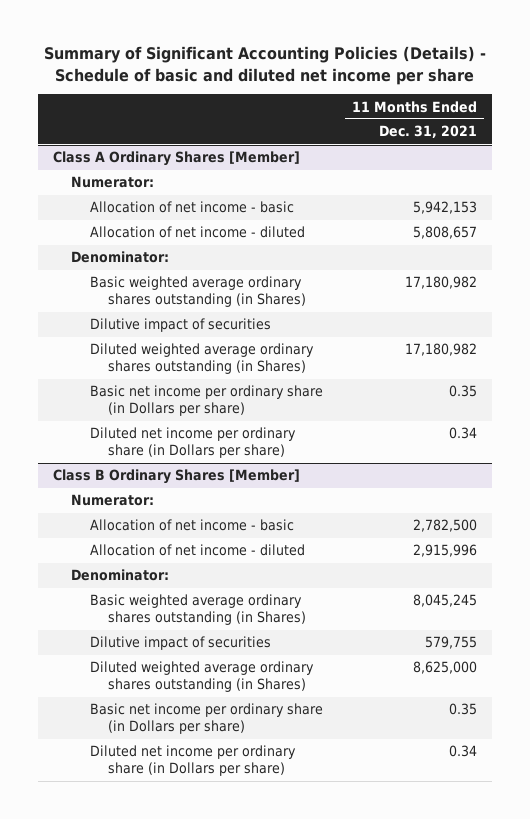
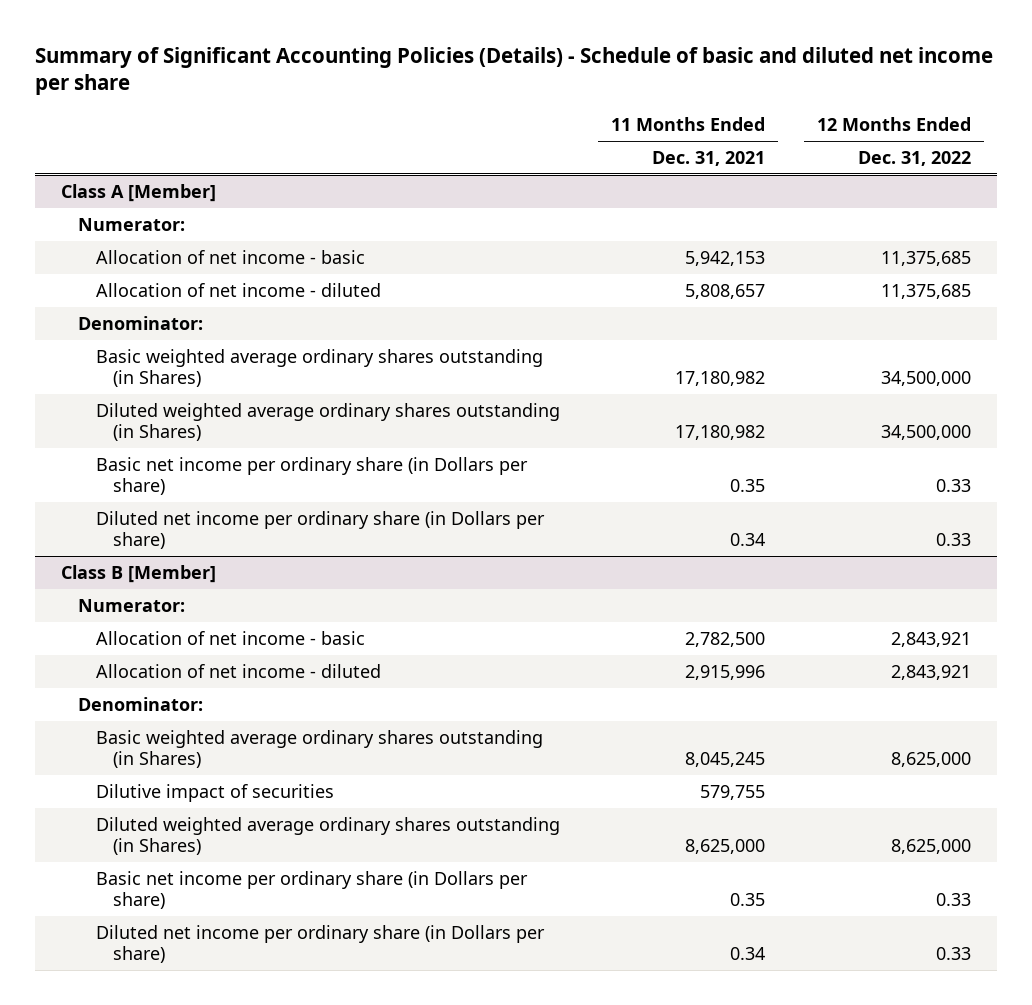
- | 11 Months Ended Dec. 31, 2021
+ | 11 Months Ended Dec. 31, 2021 | 12 Months Ended Dec. 31, 2022
- Class A Ordinary Shares [Member]
+ Class A [Member]
- Dilutive impact of securities
- Class B Ordinary Shares [Member]
+ Class B [Member]

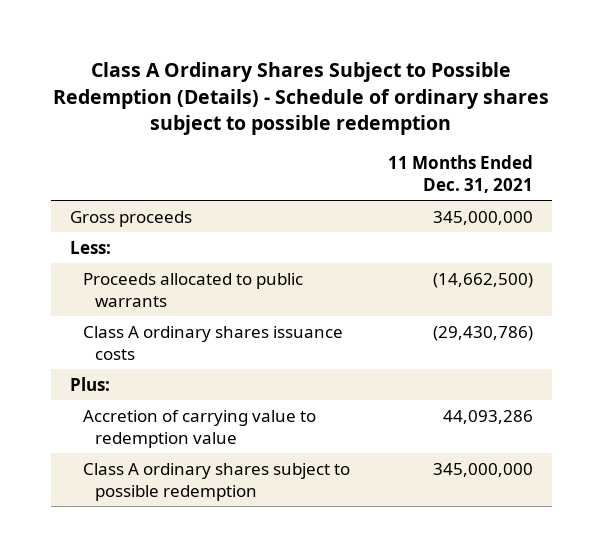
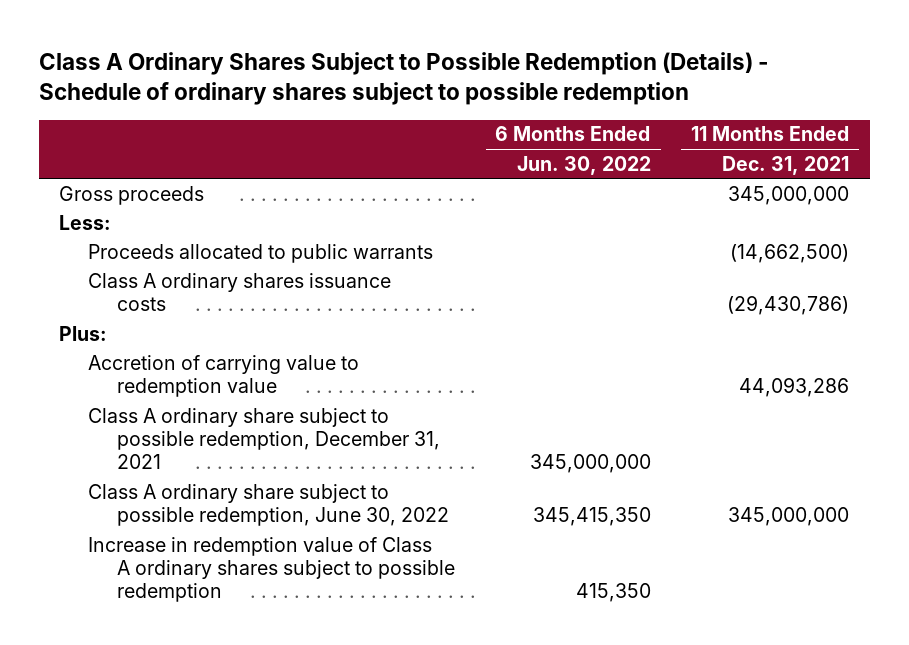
- | 11 Months Ended Dec. 31, 2021
+ | 6 Months Ended Jun. 30, 2022 | 11 Months Ended Dec. 31, 2021
- Class A ordinary shares subject to possible redemption | 345,000,000
+ Class A ordinary share subject to possible redemption, December 31, 2021 | 345,000,000 |
+ Class A ordinary share subject to possible redemption, June 30, 2022 | 345,415,350 | 345,000,000
+ Increase in redemption value of Class A ordinary shares subject to possible redemption | 415,350 |

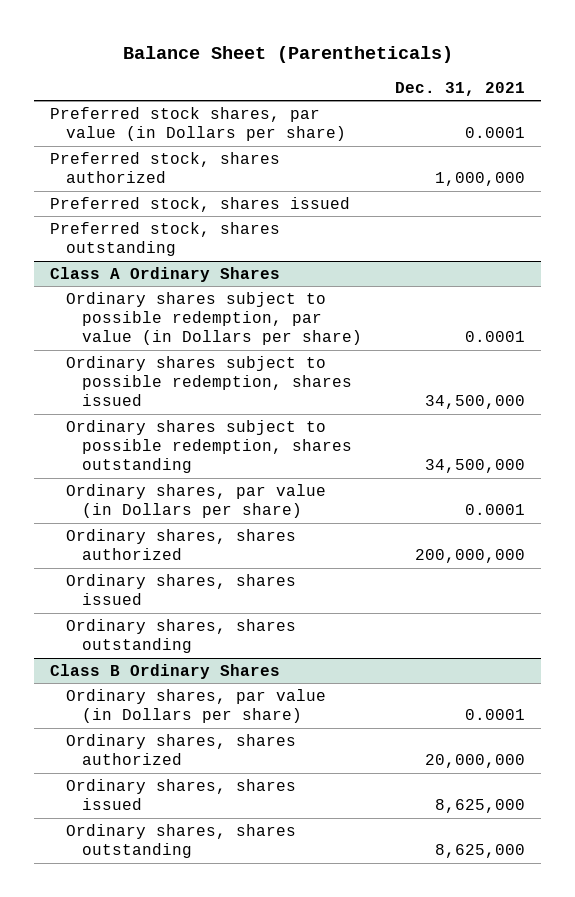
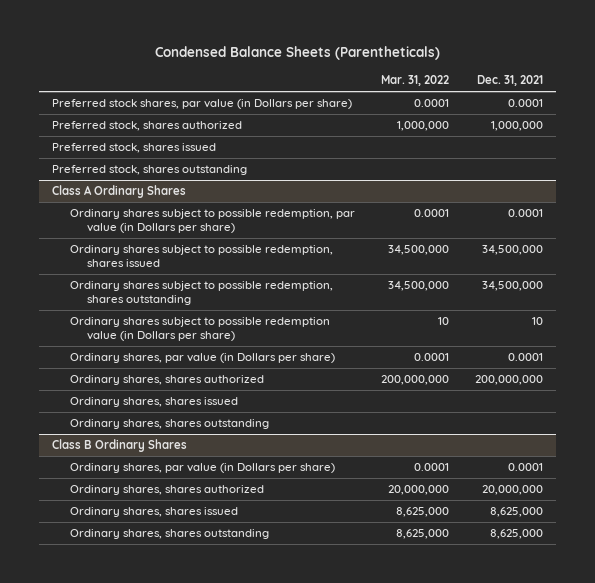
- Balance Sheet (Parentheticals)
+ Condensed Balance Sheets (Parentheticals)
- | Dec. 31, 2021
+ | Mar. 31, 2022 | Dec. 31, 2021
@ Class A Ordinary Shares
+ Ordinary shares subject to possible redemption value (in Dollars per share) | 10 | 10

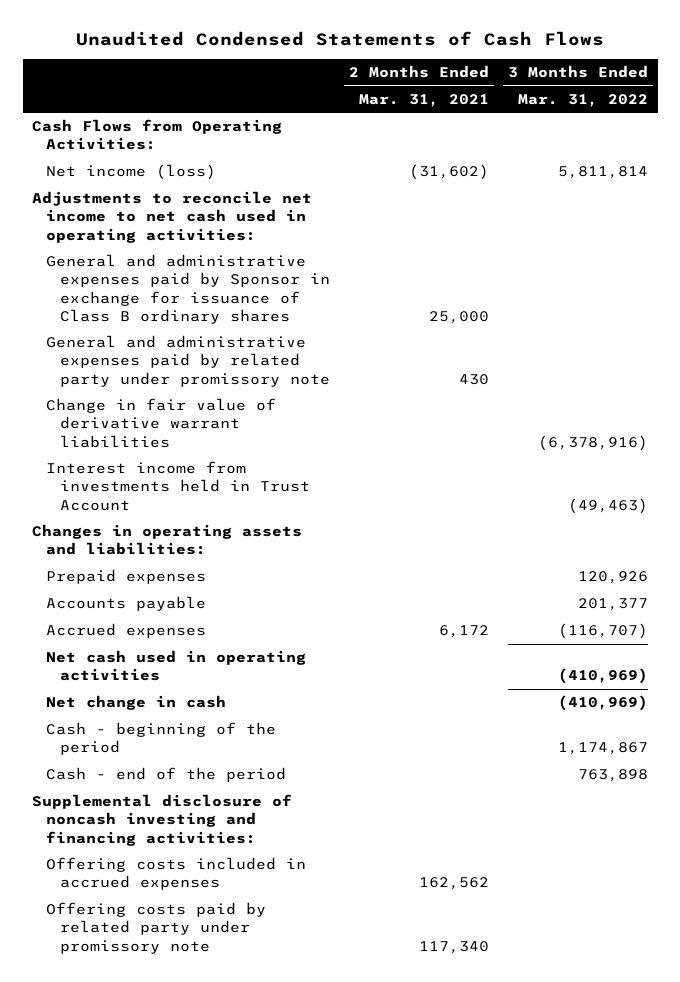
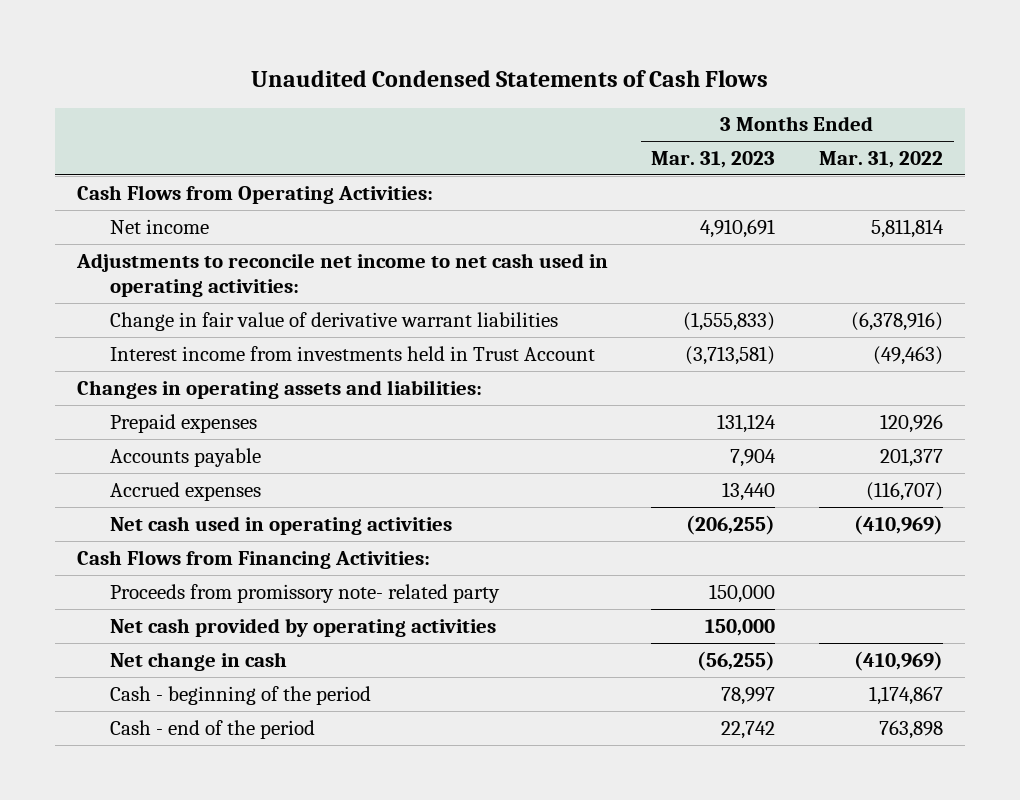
- | 2 Months Ended Mar. 31, 2021 | 3 Months Ended Mar. 31, 2022
+ | 3 Months Ended Mar. 31, 2023 | 3 Months Ended Mar. 31, 2022
- Net income (loss) | (31,602) | 5,811,814
+ Net income | 4,910,691 | 5,811,814
- General and administrative expenses paid by Sponsor in exchange for issuance of Class B ordinary shares | 25,000 |
- General and administrative expenses paid by related party under promissory note | 430 |
+ Cash Flows from Financing Activities:
+ Proceeds from promissory note- related party | 150,000 |
+ Net cash provided by operating activities | 150,000 |
- Supplemental disclosure of noncash investing and financing activities:
- Offering costs included in accrued expenses | 162,562 |
- Offering costs paid by related party under promissory note | 117,340 |

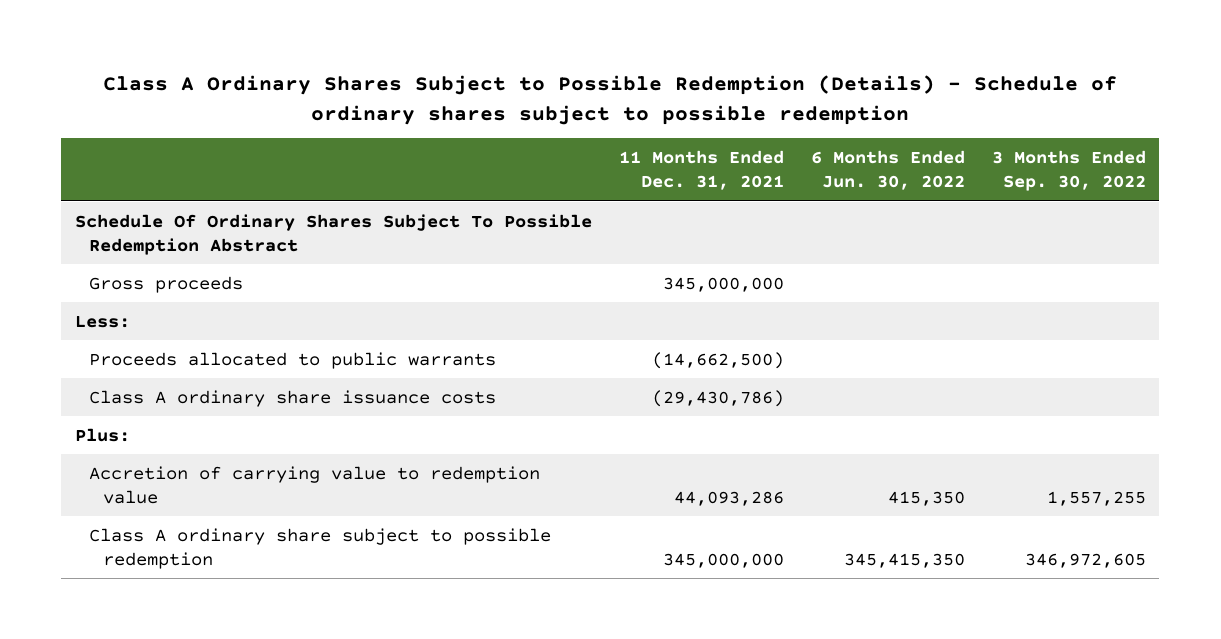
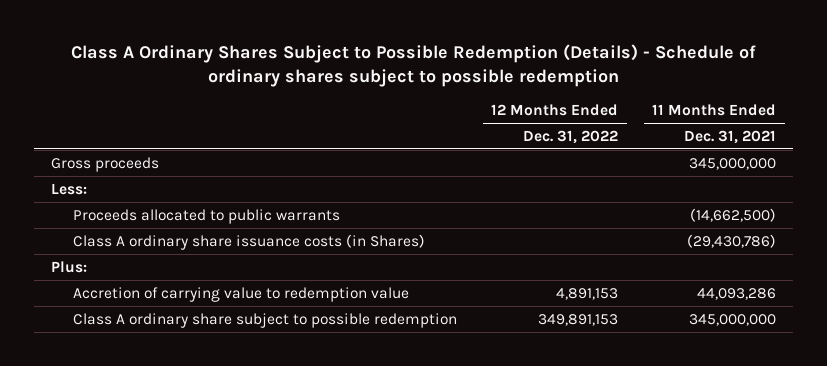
- | 11 Months Ended Dec. 31, 2021 | 6 Months Ended Jun. 30, 2022 | 3 Months Ended Sep. 30, 2022
+ | 12 Months Ended Dec. 31, 2022 | 11 Months Ended Dec. 31, 2021
- Schedule Of Ordinary Shares Subject To Possible Redemption Abstract
- Class A ordinary share issuance costs | (29,430,786) | |
+ Class A ordinary share issuance costs (in Shares) | | (29,430,786)

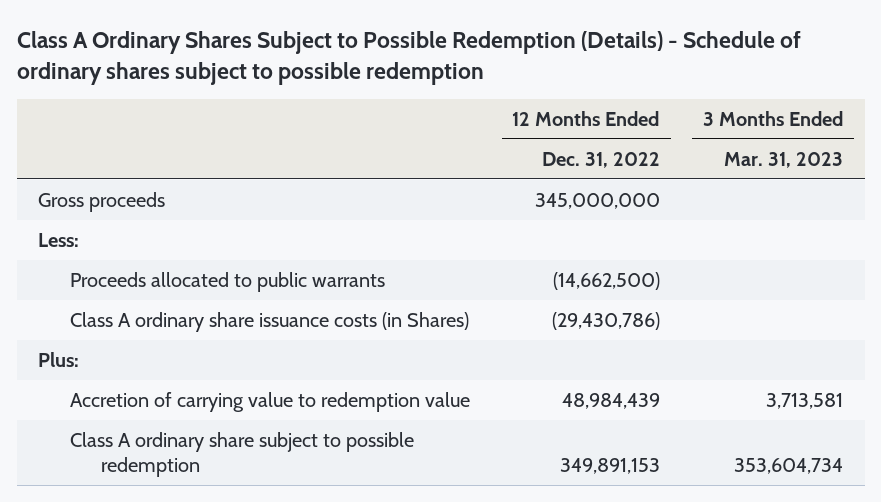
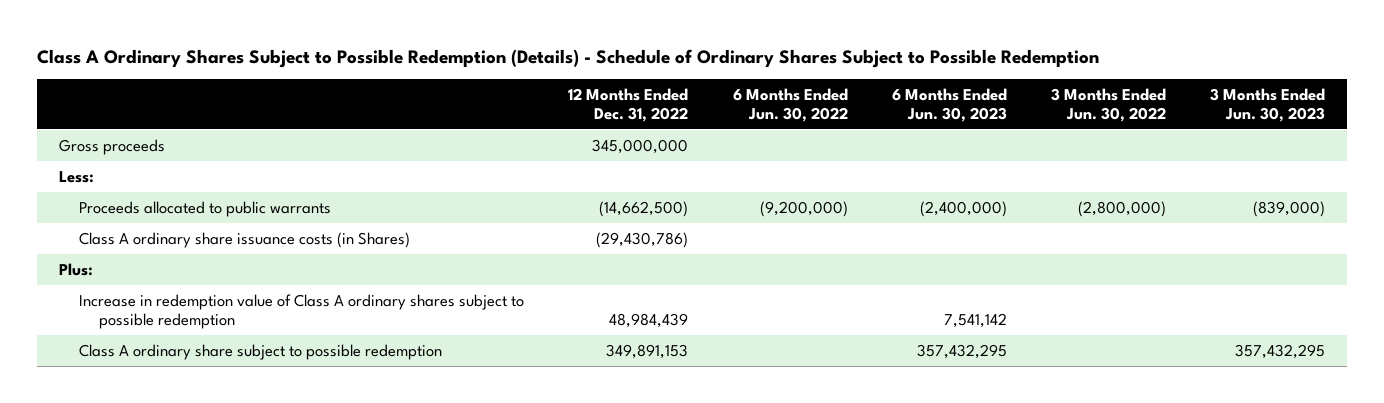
- Class A Ordinary Shares Subject to Possible Redemption (Details) - Schedule of ordinary shares subject to possible redemption
+ Class A Ordinary Shares Subject to Possible Redemption (Details) - Schedule of Ordinary Shares Subject to Possible Redemption
- | 12 Months Ended Dec. 31, 2022 | 3 Months Ended Mar. 31, 2023
+ | 12 Months Ended Dec. 31, 2022 | 6 Months Ended Jun. 30, 2022 | 6 Months Ended Jun. 30, 2023 | 3 Months Ended Jun. 30, 2022 | 3 Months Ended Jun. 30, 2023
- Accretion of carrying value to redemption value | 48,984,439 | 3,713,581
+ Increase in redemption value of Class A ordinary shares subject to possible redemption | 48,984,439 | | 7,541,142 | |

